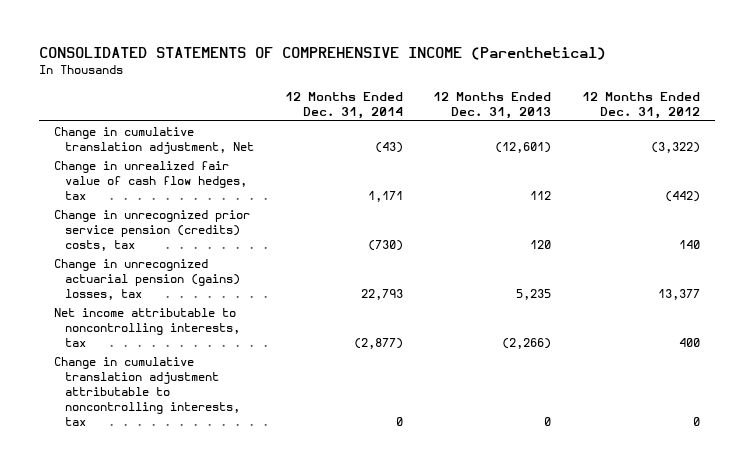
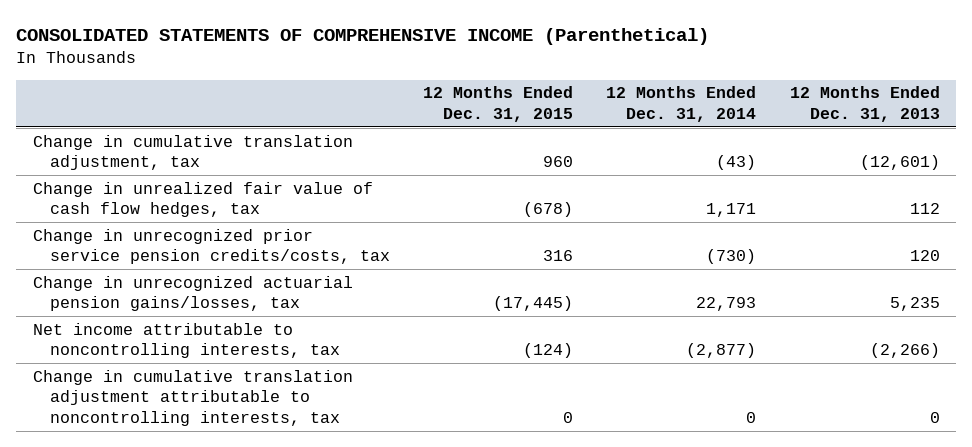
- | 12 Months Ended Dec. 31, 2014 | 12 Months Ended Dec. 31, 2013 | 12 Months Ended Dec. 31, 2012
+ | 12 Months Ended Dec. 31, 2015 | 12 Months Ended Dec. 31, 2014 | 12 Months Ended Dec. 31, 2013
- Change in cumulative translation adjustment, Net | (43) | (12,601) | (3,322)
+ Change in cumulative translation adjustment, tax | 960 | (43) | (12,601)
- Change in unrecognized prior service pension (credits) costs, tax | (730) | 120 | 140
- Change in unrecognized actuarial pension (gains) losses, tax | 22,793 | 5,235 | 13,377
+ Change in unrecognized prior service pension credits/costs, tax | 316 | (730) | 120
+ Change in unrecognized actuarial pension gains/losses, tax | (17,445) | 22,793 | 5,235

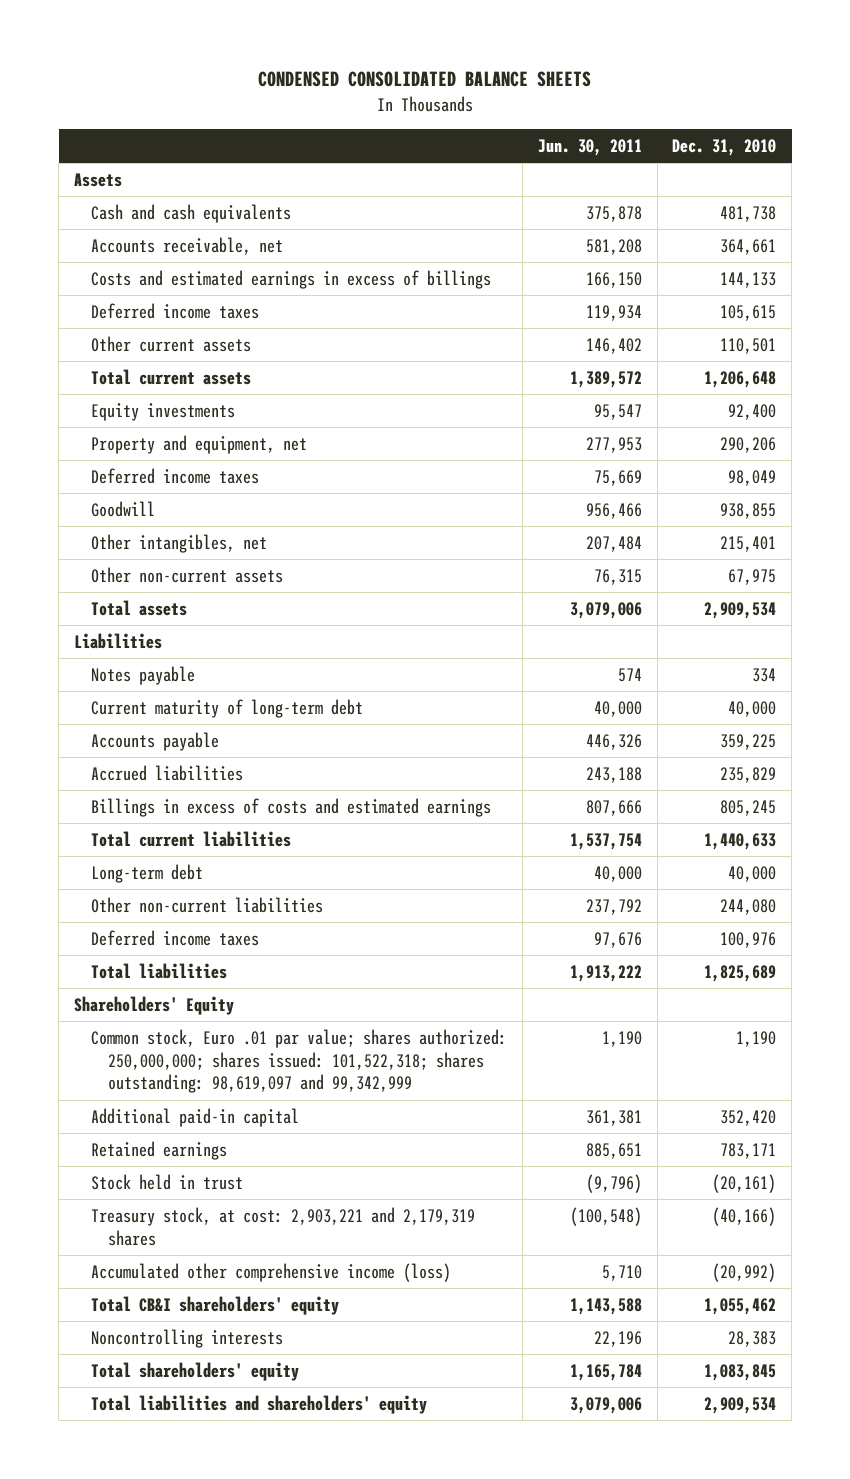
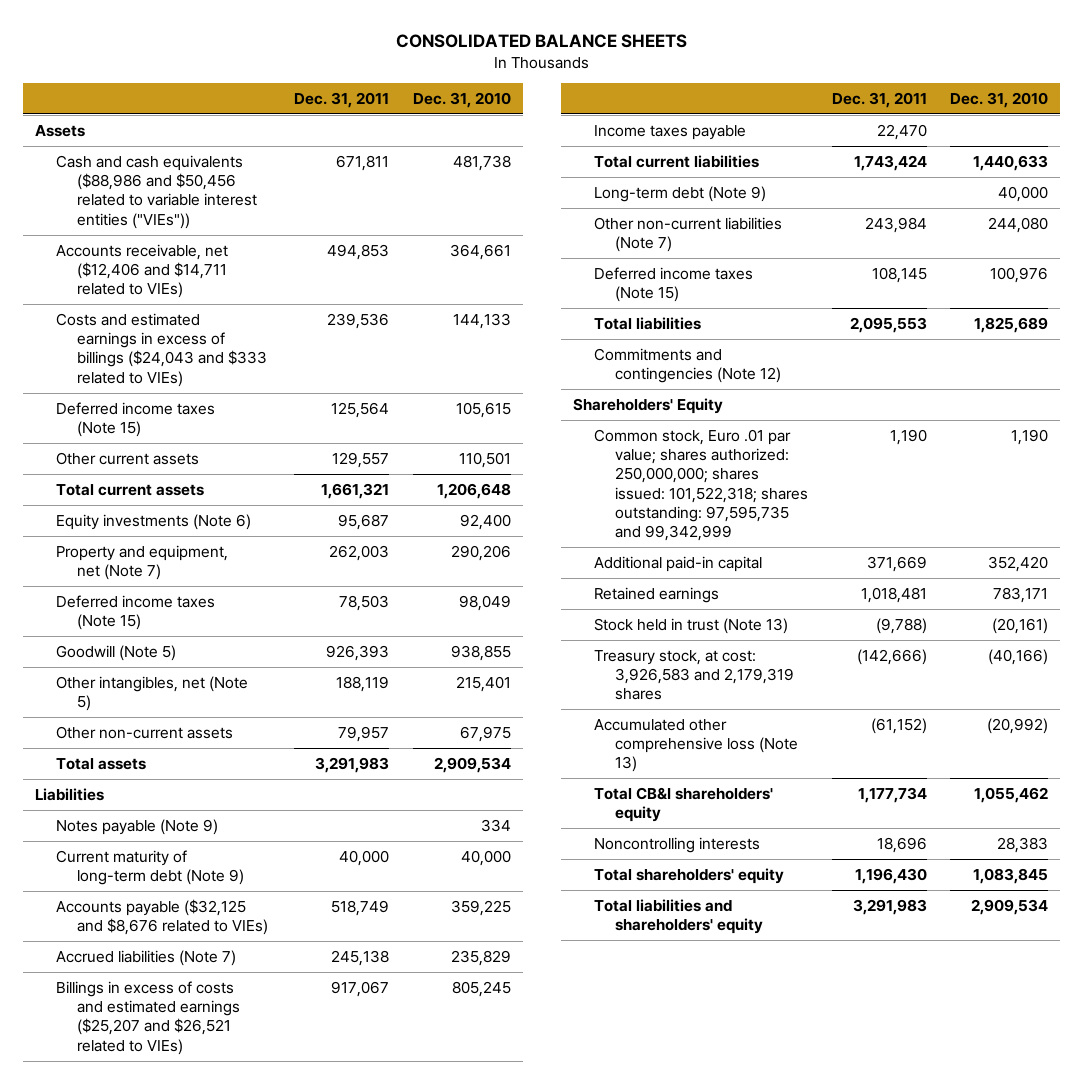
- CONDENSED CONSOLIDATED BALANCE SHEETS
+ CONSOLIDATED BALANCE SHEETS
- | Jun. 30, 2011 | Dec. 31, 2010
+ | Dec. 31, 2011 | Dec. 31, 2010
- Cash and cash equivalents | 375,878 | 481,738
- Accounts receivable, net | 581,208 | 364,661
- Costs and estimated earnings in excess of billings | 166,150 | 144,133
- Deferred income taxes | 119,934 | 105,615
+ Cash and cash equivalents ($88,986 and $50,456 related to variable interest entities ("VIEs")) | 671,811 | 481,738
+ Accounts receivable, net ($12,406 and $14,711 related to VIEs) | 494,853 | 364,661
+ Costs and estimated earnings in excess of billings ($24,043 and $333 related to VIEs) | 239,536 | 144,133
+ Deferred income taxes (Note 15) | 125,564 | 105,615
- Equity investments | 95,547 | 92,400
- Property and equipment, net | 277,953 | 290,206
- Deferred income taxes | 75,669 | 98,049
- Goodwill | 956,466 | 938,855
- Other intangibles, net | 207,484 | 215,401
+ Equity investments (Note 6) | 95,687 | 92,400
+ Property and equipment, net (Note 7) | 262,003 | 290,206
+ Deferred income taxes (Note 15) | 78,503 | 98,049
+ Goodwill (Note 5) | 926,393 | 938,855
+ Other intangibles, net (Note 5) | 188,119 | 215,401
- Notes payable | 574 | 334
- Current maturity of long-term debt | 40,000 | 40,000
- Accounts payable | 446,326 | 359,225
- Accrued liabilities | 243,188 | 235,829
- Billings in excess of costs and estimated earnings | 807,666 | 805,245
+ Notes payable (Note 9) | | 334
+ Current maturity of long-term debt (Note 9) | 40,000 | 40,000
+ Accounts payable ($32,125 and $8,676 related to VIEs) | 518,749 | 359,225
+ Accrued liabilities (Note 7) | 245,138 | 235,829
+ Billings in excess of costs and estimated earnings ($25,207 and $26,521 related to VIEs) | 917,067 | 805,245
+ Income taxes payable | 22,470 |
- Long-term debt | 40,000 | 40,000
- Other non-current liabilities | 237,792 | 244,080
- Deferred income taxes | 97,676 | 100,976
+ Long-term debt (Note 9) | | 40,000
+ Other non-current liabilities (Note 7) | 243,984 | 244,080
+ Deferred income taxes (Note 15) | 108,145 | 100,976
+ Commitments and contingencies (Note 12)
- Common stock, Euro .01 par value; shares authorized: 250,000,000; shares issued: 101,522,318; shares outstanding: 98,619,097 and 99,342,999 | 1,190 | 1,190
+ Common stock, Euro .01 par value; shares authorized: 250,000,000; shares issued: 101,522,318; shares outstanding: 97,595,735 and 99,342,999 | 1,190 | 1,190
- Stock held in trust | (9,796) | (20,161)
- Treasury stock, at cost: 2,903,221 and 2,179,319 shares | (100,548) | (40,166)
- Accumulated other comprehensive income (loss) | 5,710 | (20,992)
+ Stock held in trust (Note 13) | (9,788) | (20,161)
+ Treasury stock, at cost: 3,926,583 and 2,179,319 shares | (142,666) | (40,166)
+ Accumulated other comprehensive loss (Note 13) | (61,152) | (20,992)

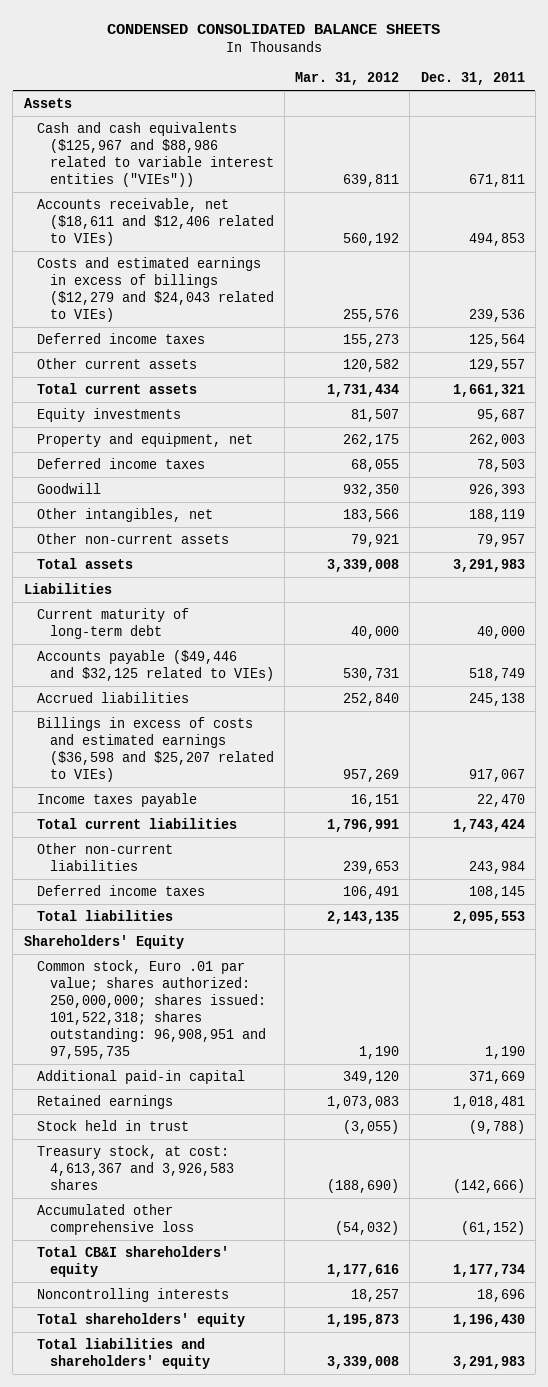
- CONSOLIDATED BALANCE SHEETS
+ CONDENSED CONSOLIDATED BALANCE SHEETS
- | Dec. 31, 2011 | Dec. 31, 2010
+ | Mar. 31, 2012 | Dec. 31, 2011
- Cash and cash equivalents ($88,986 and $50,456 related to variable interest entities ("VIEs")) | 671,811 | 481,738
- Accounts receivable, net ($12,406 and $14,711 related to VIEs) | 494,853 | 364,661
- Costs and estimated earnings in excess of billings ($24,043 and $333 related to VIEs) | 239,536 | 144,133
- Deferred income taxes (Note 15) | 125,564 | 105,615
+ Cash and cash equivalents ($125,967 and $88,986 related to variable interest entities ("VIEs")) | 639,811 | 671,811
+ Accounts receivable, net ($18,611 and $12,406 related to VIEs) | 560,192 | 494,853
+ Costs and estimated earnings in excess of billings ($12,279 and $24,043 related to VIEs) | 255,576 | 239,536
+ Deferred income taxes | 155,273 | 125,564
- Equity investments (Note 6) | 95,687 | 92,400
- Property and equipment, net (Note 7) | 262,003 | 290,206
- Deferred income taxes (Note 15) | 78,503 | 98,049
- Goodwill (Note 5) | 926,393 | 938,855
- Other intangibles, net (Note 5) | 188,119 | 215,401
+ Equity investments | 81,507 | 95,687
+ Property and equipment, net | 262,175 | 262,003
+ Deferred income taxes | 68,055 | 78,503
+ Goodwill | 932,350 | 926,393
+ Other intangibles, net | 183,566 | 188,119
- Notes payable (Note 9) | | 334
- Current maturity of long-term debt (Note 9) | 40,000 | 40,000
- Accounts payable ($32,125 and $8,676 related to VIEs) | 518,749 | 359,225
- Accrued liabilities (Note 7) | 245,138 | 235,829
- Billings in excess of costs and estimated earnings ($25,207 and $26,521 related to VIEs) | 917,067 | 805,245
+ Current maturity of long-term debt | 40,000 | 40,000
+ Accounts payable ($49,446 and $32,125 related to VIEs) | 530,731 | 518,749
+ Accrued liabilities | 252,840 | 245,138
+ Billings in excess of costs and estimated earnings ($36,598 and $25,207 related to VIEs) | 957,269 | 917,067
- Long-term debt (Note 9) | | 40,000
- Other non-current liabilities (Note 7) | 243,984 | 244,080
- Deferred income taxes (Note 15) | 108,145 | 100,976
+ Other non-current liabilities | 239,653 | 243,984
+ Deferred income taxes | 106,491 | 108,145
- Commitments and contingencies (Note 12)
- Common stock, Euro .01 par value; shares authorized: 250,000,000; shares issued: 101,522,318; shares outstanding: 97,595,735 and 99,342,999 | 1,190 | 1,190
+ Common stock, Euro .01 par value; shares authorized: 250,000,000; shares issued: 101,522,318; shares outstanding: 96,908,951 and 97,595,735 | 1,190 | 1,190
- Stock held in trust (Note 13) | (9,788) | (20,161)
- Treasury stock, at cost: 3,926,583 and 2,179,319 shares | (142,666) | (40,166)
- Accumulated other comprehensive loss (Note 13) | (61,152) | (20,992)
+ Stock held in trust | (3,055) | (9,788)
+ Treasury stock, at cost: 4,613,367 and 3,926,583 shares | (188,690) | (142,666)
+ Accumulated other comprehensive loss | (54,032) | (61,152)

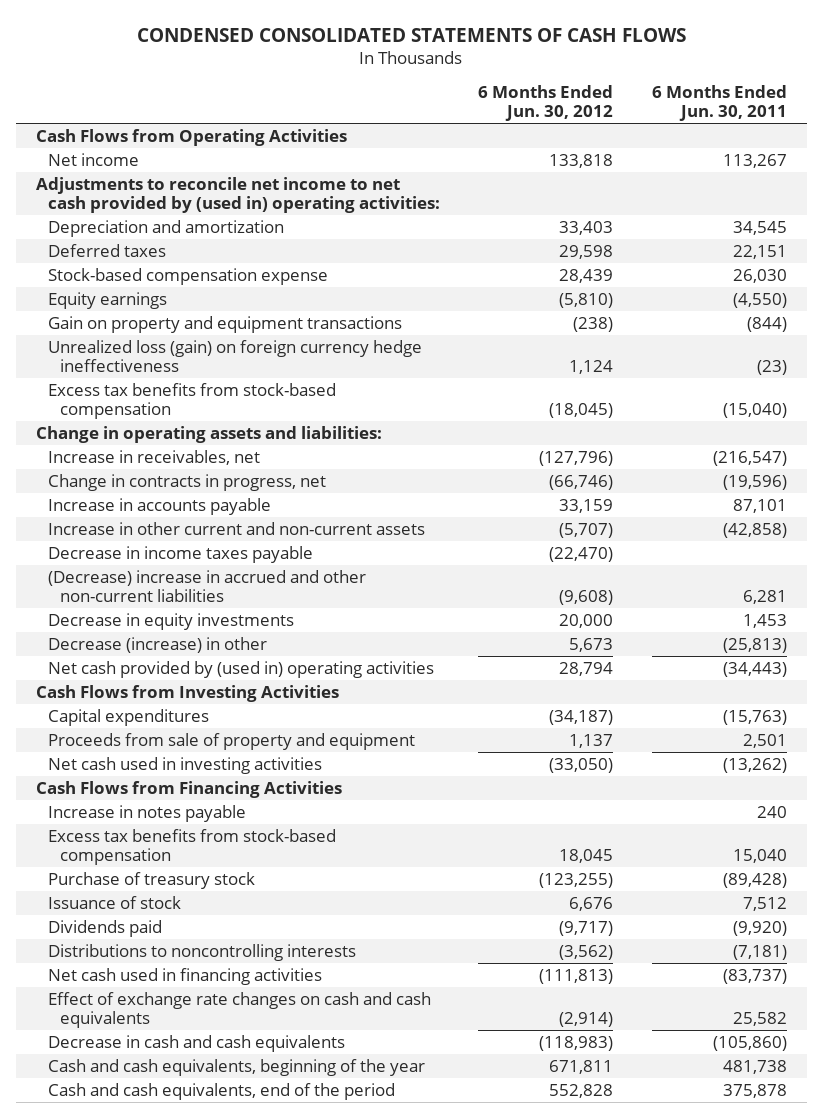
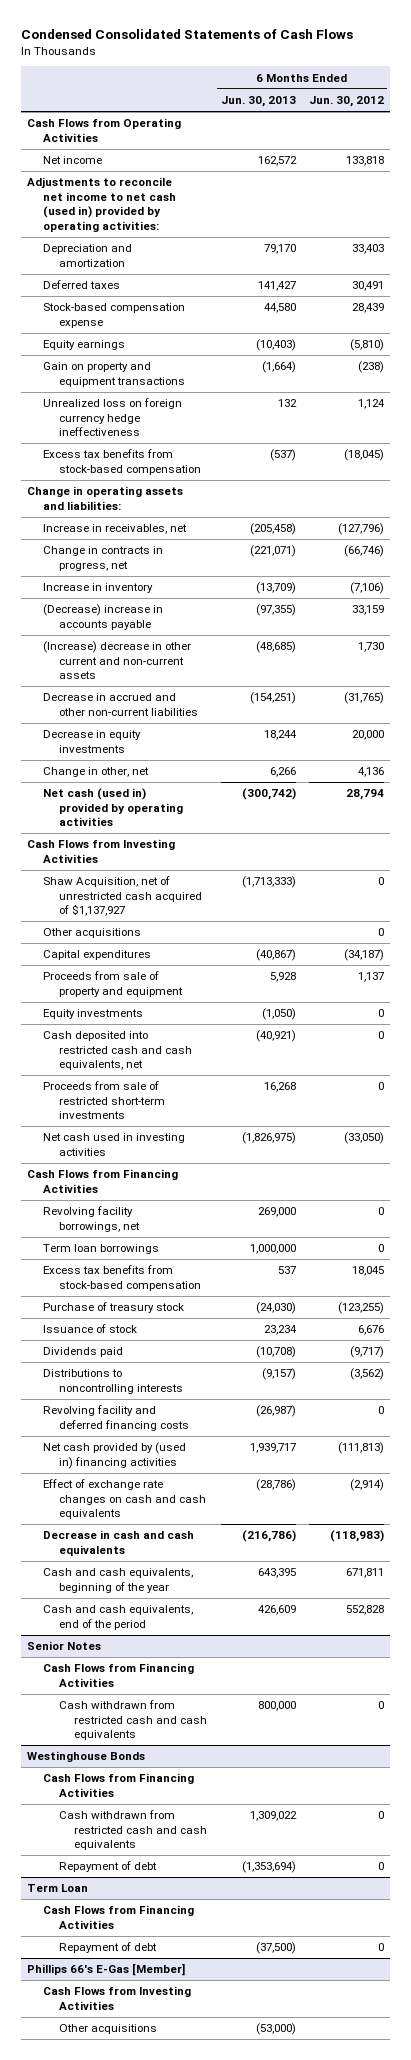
- CONDENSED CONSOLIDATED STATEMENTS OF CASH FLOWS
+ Condensed Consolidated Statements of Cash Flows
- | 6 Months Ended Jun. 30, 2012 | 6 Months Ended Jun. 30, 2011
+ | 6 Months Ended Jun. 30, 2013 | 6 Months Ended Jun. 30, 2012
- Adjustments to reconcile net income to net cash provided by (used in) operating activities:
+ Adjustments to reconcile net income to net cash (used in) provided by operating activities:
- Deferred taxes | 29,598 | 22,151
+ Deferred taxes | 141,427 | 30,491
- Unrealized loss (gain) on foreign currency hedge ineffectiveness | 1,124 | (23)
+ Unrealized loss on foreign currency hedge ineffectiveness | 132 | 1,124
- Increase in accounts payable | 33,159 | 87,101
- Increase in other current and non-current assets | (5,707) | (42,858)
- Decrease in income taxes payable | (22,470) |
- (Decrease) increase in accrued and other non-current liabilities | (9,608) | 6,281
+ Increase in inventory | (13,709) | (7,106)
+ (Decrease) increase in accounts payable | (97,355) | 33,159
+ (Increase) decrease in other current and non-current assets | (48,685) | 1,730
+ Decrease in accrued and other non-current liabilities | (154,251) | (31,765)
- Decrease (increase) in other | 5,673 | (25,813)
- Net cash provided by (used in) operating activities | 28,794 | (34,443)
+ Change in other, net | 6,266 | 4,136
+ Net cash (used in) provided by operating activities | (300,742) | 28,794
+ Shaw Acquisition, net of unrestricted cash acquired of $1,137,927 | (1,713,333) | 0
+ Other acquisitions | | 0
+ Equity investments | (1,050) | 0
+ Cash deposited into restricted cash and cash equivalents, net | (40,921) | 0
+ Proceeds from sale of restricted short-term investments | 16,268 | 0
- Increase in notes payable | | 240
+ Revolving facility borrowings, net | 269,000 | 0
+ Term loan borrowings | 1,000,000 | 0
- Net cash used in financing activities | (111,813) | (83,737)
+ Revolving facility and deferred financing costs | (26,987) | 0
+ Net cash provided by (used in) financing activities | 1,939,717 | (111,813)
+ Senior Notes
+ Cash Flows from Financing Activities
+ Cash withdrawn from restricted cash and cash equivalents | 800,000 | 0
+ Westinghouse Bonds
+ Cash Flows from Financing Activities
+ Cash withdrawn from restricted cash and cash equivalents | 1,309,022 | 0
+ Repayment of debt | (1,353,694) | 0
+ Term Loan
+ Cash Flows from Financing Activities
+ Repayment of debt | (37,500) | 0
+ Phillips 66's E-Gas [Member]
+ Cash Flows from Investing Activities
+ Other acquisitions | (53,000) |

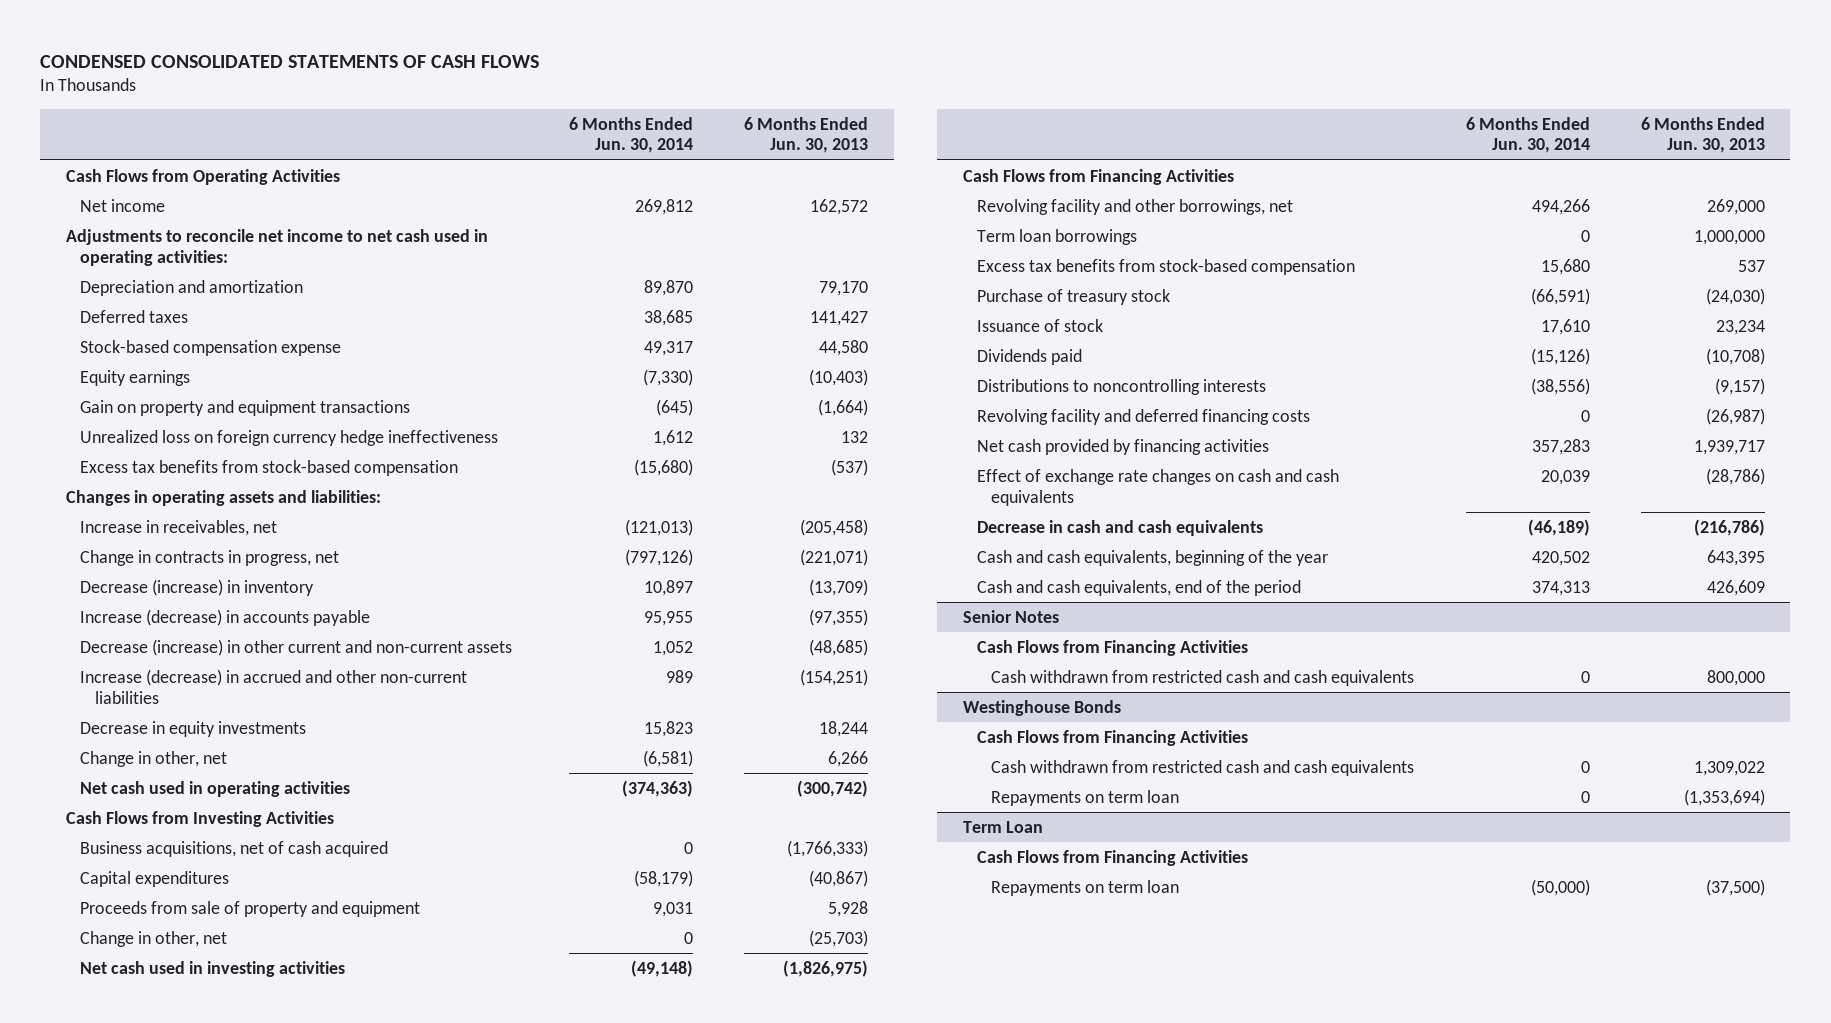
- Condensed Consolidated Statements of Cash Flows
+ CONDENSED CONSOLIDATED STATEMENTS OF CASH FLOWS
- | 6 Months Ended Jun. 30, 2013 | 6 Months Ended Jun. 30, 2012
+ | 6 Months Ended Jun. 30, 2014 | 6 Months Ended Jun. 30, 2013
- Adjustments to reconcile net income to net cash (used in) provided by operating activities:
+ Adjustments to reconcile net income to net cash used in operating activities:
- Change in operating assets and liabilities:
+ Changes in operating assets and liabilities:
- Increase in inventory | (13,709) | (7,106)
- (Decrease) increase in accounts payable | (97,355) | 33,159
- (Increase) decrease in other current and non-current assets | (48,685) | 1,730
- Decrease in accrued and other non-current liabilities | (154,251) | (31,765)
+ Decrease (increase) in inventory | 10,897 | (13,709)
+ Increase (decrease) in accounts payable | 95,955 | (97,355)
+ Decrease (increase) in other current and non-current assets | 1,052 | (48,685)
+ Increase (decrease) in accrued and other non-current liabilities | 989 | (154,251)
- Net cash (used in) provided by operating activities | (300,742) | 28,794
+ Net cash used in operating activities | (374,363) | (300,742)
- Shaw Acquisition, net of unrestricted cash acquired of $1,137,927 | (1,713,333) | 0
- Other acquisitions | | 0
+ Business acquisitions, net of cash acquired | 0 | (1,766,333)
- Equity investments | (1,050) | 0
- Cash deposited into restricted cash and cash equivalents, net | (40,921) | 0
- Proceeds from sale of restricted short-term investments | 16,268 | 0
+ Change in other, net | 0 | (25,703)
- Revolving facility borrowings, net | 269,000 | 0
+ Revolving facility and other borrowings, net | 494,266 | 269,000
- Net cash provided by (used in) financing activities | 1,939,717 | (111,813)
+ Net cash provided by financing activities | 357,283 | 1,939,717
@ Westinghouse Bonds
- Repayment of debt | (1,353,694) | 0
+ Repayments on term loan | 0 | (1,353,694)
@ Term Loan
- Repayment of debt | (37,500) | 0
- Phillips 66's E-Gas [Member]
- Cash Flows from Investing Activities
- Other acquisitions | (53,000) |
@ Term Loan
+ Repayments on term loan | (50,000) | (37,500)

